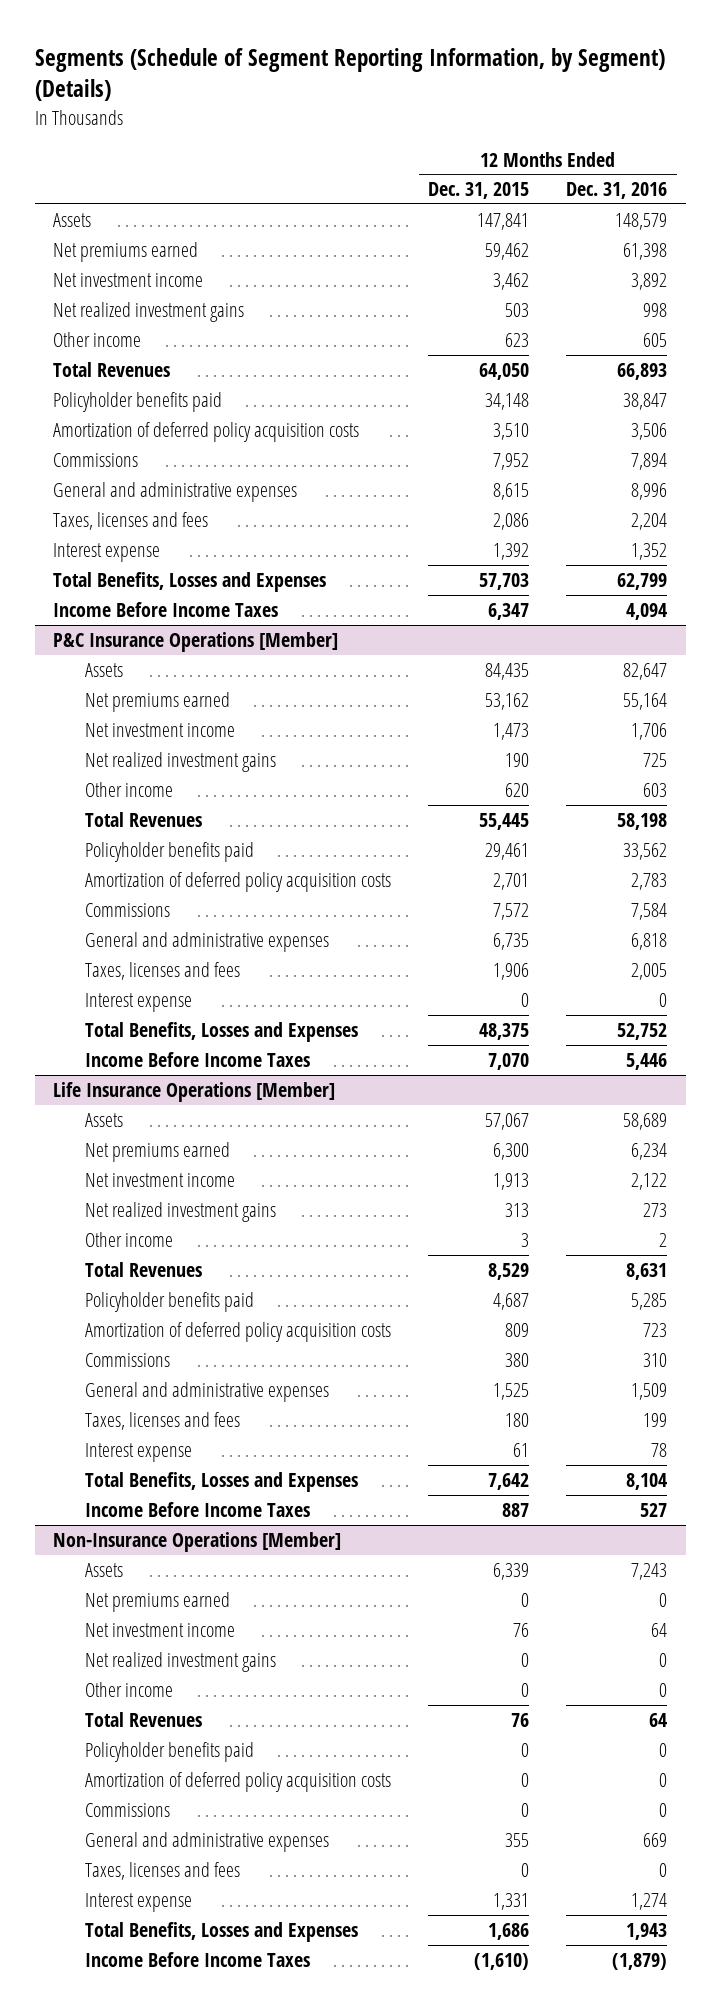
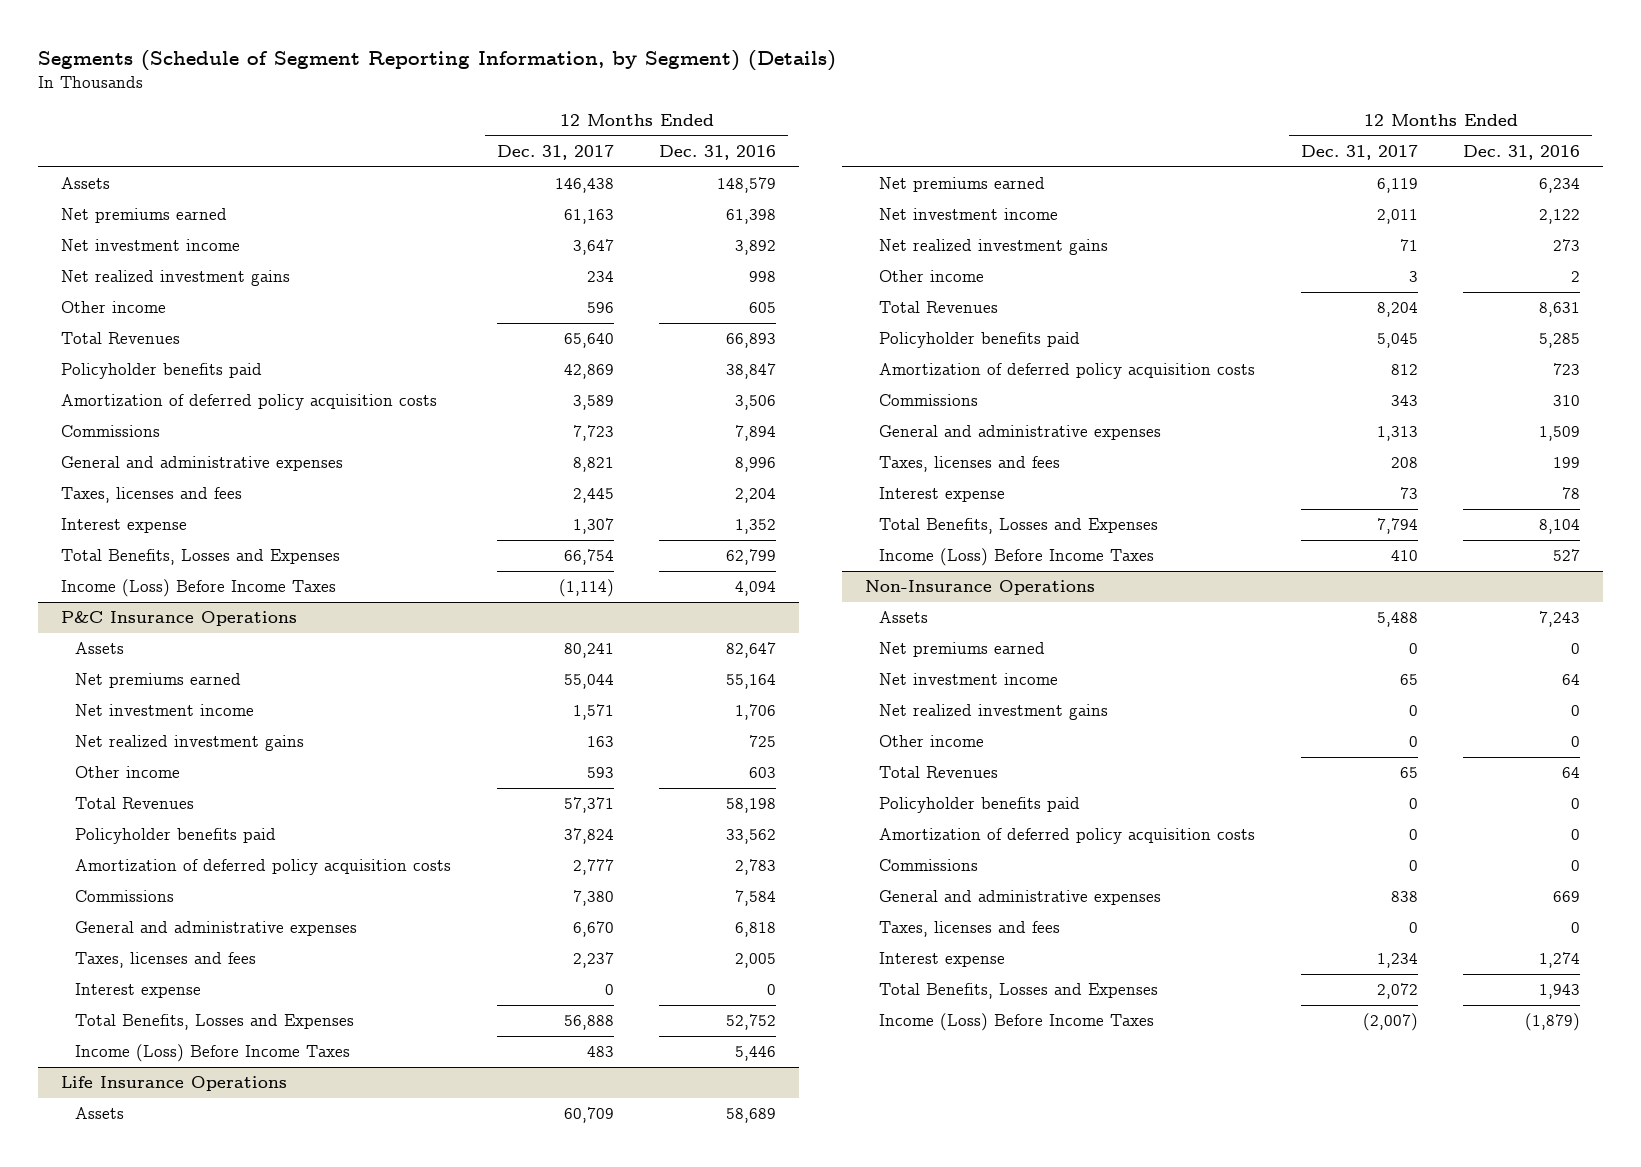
- | 12 Months Ended Dec. 31, 2015 | 12 Months Ended Dec. 31, 2016
+ | 12 Months Ended Dec. 31, 2017 | 12 Months Ended Dec. 31, 2016
- Income Before Income Taxes | 6,347 | 4,094
- P&C Insurance Operations [Member]
+ Income (Loss) Before Income Taxes | (1,114) | 4,094
+ P&C Insurance Operations
- Income Before Income Taxes | 7,070 | 5,446
- Life Insurance Operations [Member]
+ Income (Loss) Before Income Taxes | 483 | 5,446
+ Life Insurance Operations
- Income Before Income Taxes | 887 | 527
- Non-Insurance Operations [Member]
+ Income (Loss) Before Income Taxes | 410 | 527
+ Non-Insurance Operations
- Income Before Income Taxes | (1,610) | (1,879)
+ Income (Loss) Before Income Taxes | (2,007) | (1,879)

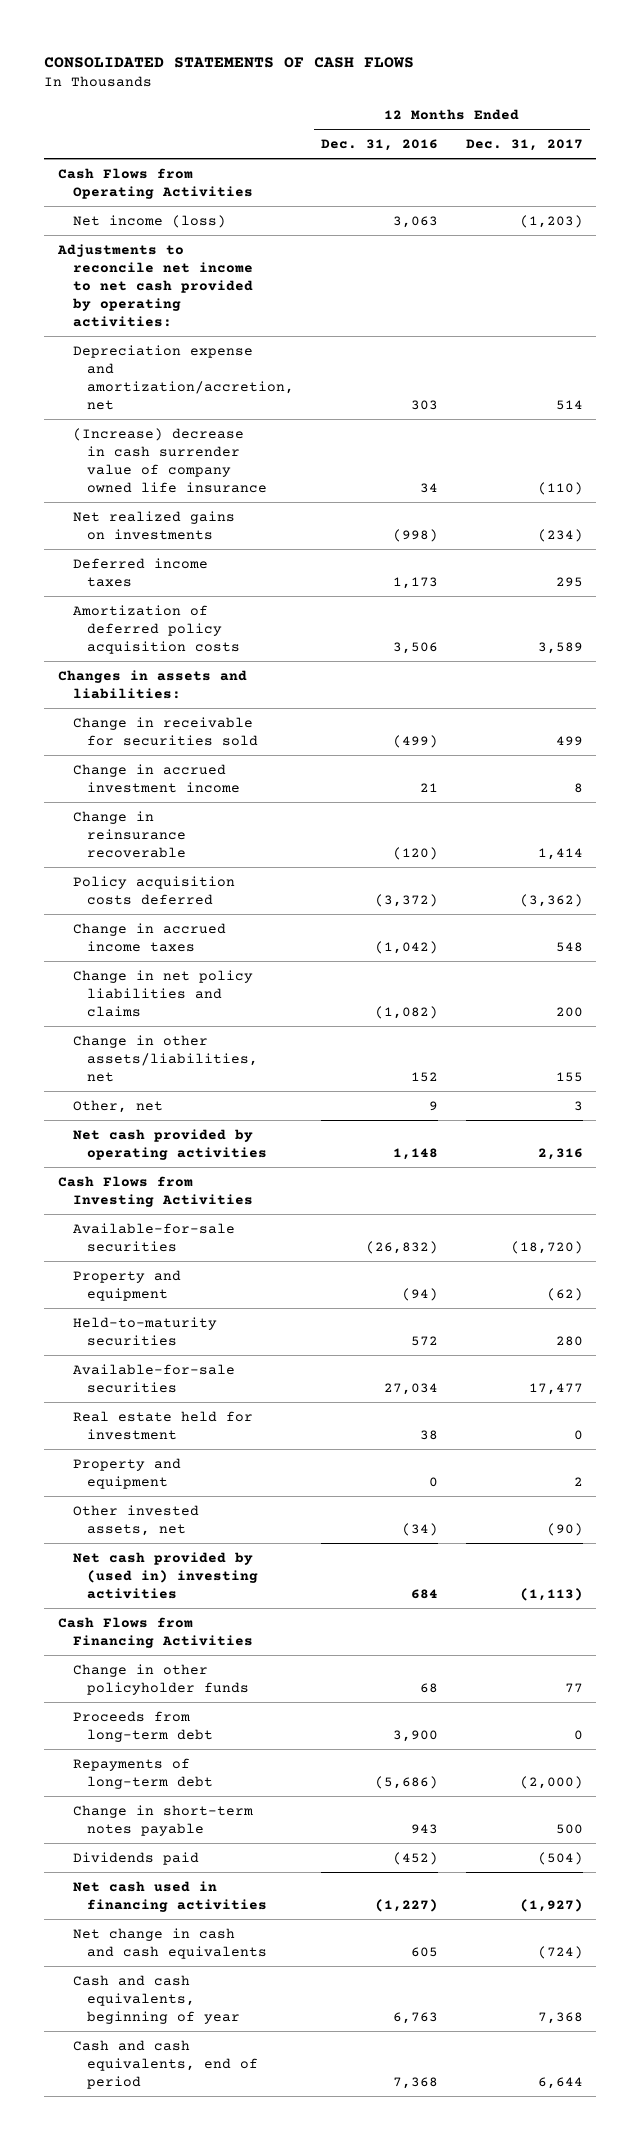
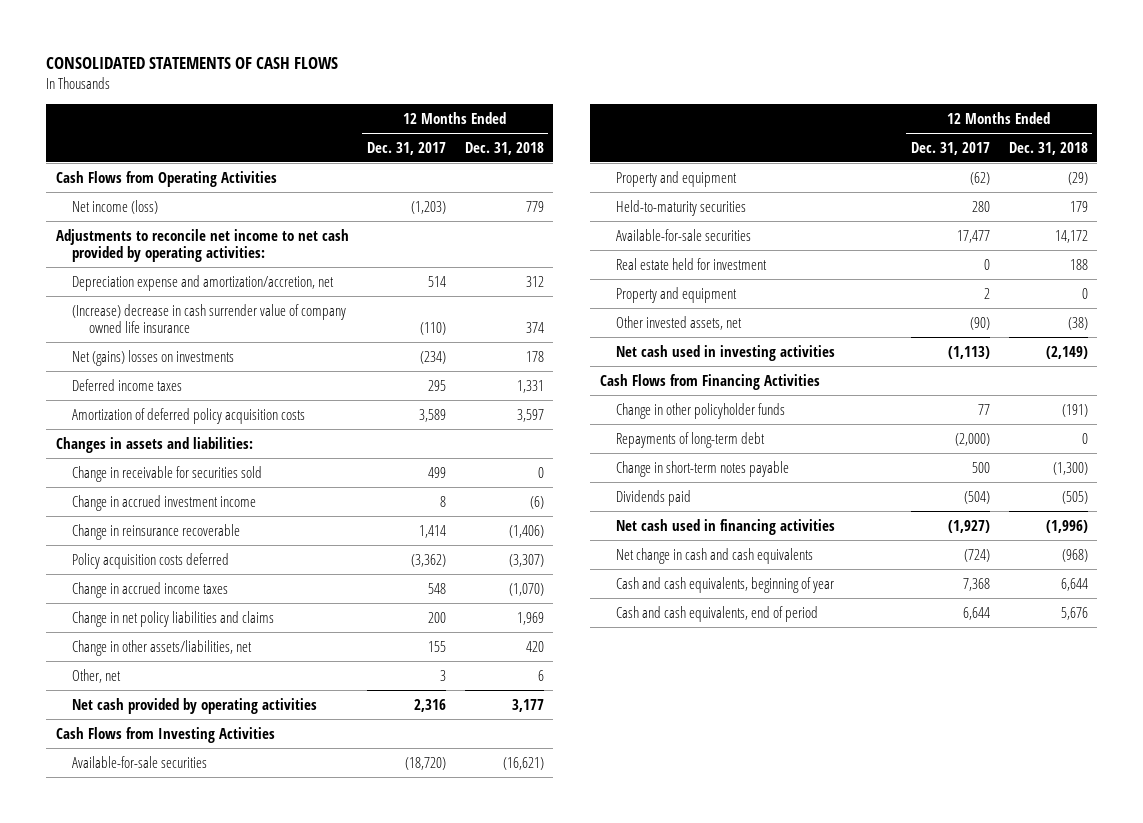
- | 12 Months Ended Dec. 31, 2016 | 12 Months Ended Dec. 31, 2017
+ | 12 Months Ended Dec. 31, 2017 | 12 Months Ended Dec. 31, 2018
- Net realized gains on investments | (998) | (234)
+ Net (gains) losses on investments | (234) | 178
- Net cash provided by (used in) investing activities | 684 | (1,113)
+ Net cash used in investing activities | (1,113) | (2,149)
- Proceeds from long-term debt | 3,900 | 0

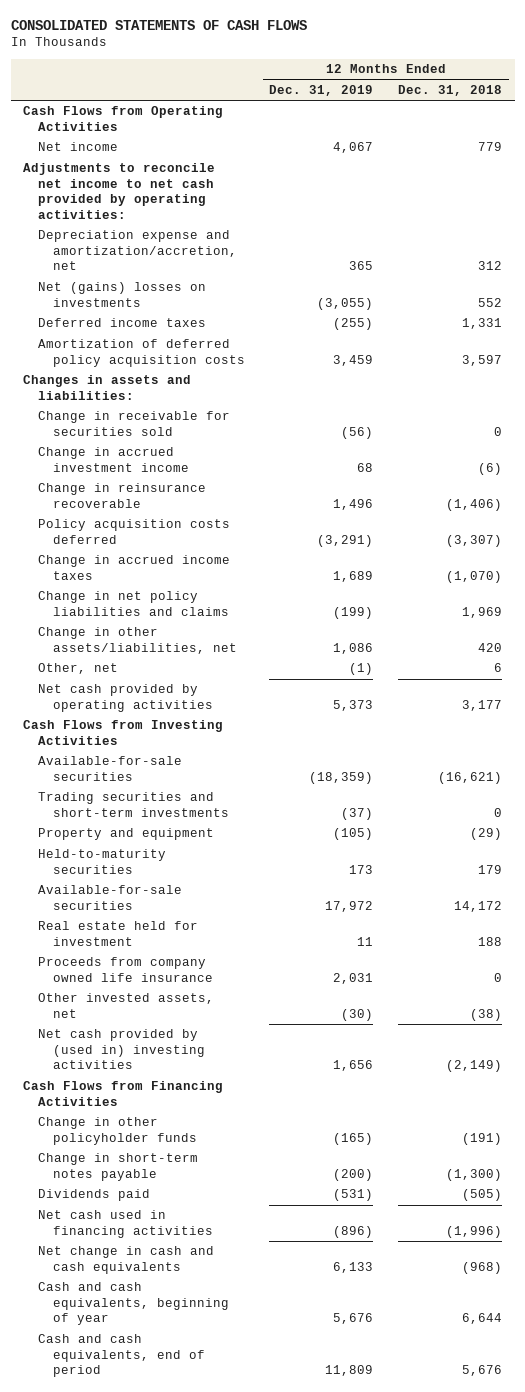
- | 12 Months Ended Dec. 31, 2017 | 12 Months Ended Dec. 31, 2018
+ | 12 Months Ended Dec. 31, 2019 | 12 Months Ended Dec. 31, 2018
- Net income (loss) | (1,203) | 779
+ Net income | 4,067 | 779
- (Increase) decrease in cash surrender value of company owned life insurance | (110) | 374
- Net (gains) losses on investments | (234) | 178
+ Net (gains) losses on investments | (3,055) | 552
+ Trading securities and short-term investments | (37) | 0
- Property and equipment | 2 | 0
+ Proceeds from company owned life insurance | 2,031 | 0
- Net cash used in investing activities | (1,113) | (2,149)
+ Net cash provided by (used in) investing activities | 1,656 | (2,149)
- Repayments of long-term debt | (2,000) | 0

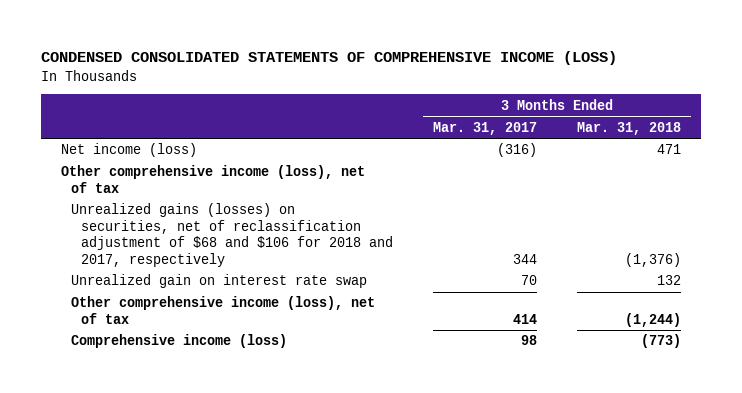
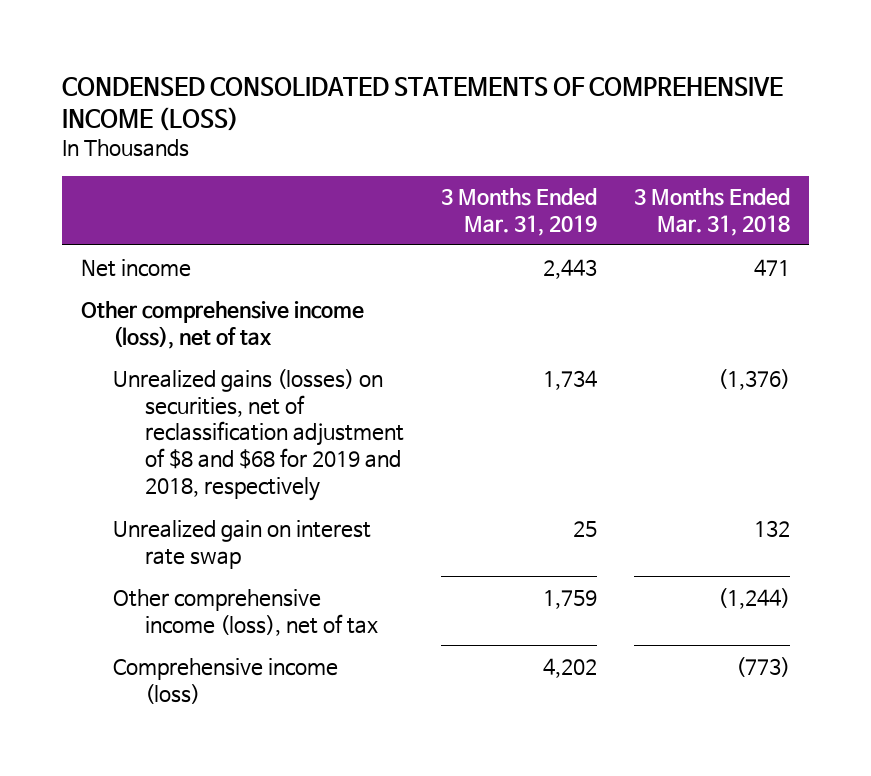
- | 3 Months Ended Mar. 31, 2017 | 3 Months Ended Mar. 31, 2018
+ | 3 Months Ended Mar. 31, 2019 | 3 Months Ended Mar. 31, 2018
- Net income (loss) | (316) | 471
+ Net income | 2,443 | 471
- Unrealized gains (losses) on securities, net of reclassification adjustment of $68 and $106 for 2018 and 2017, respectively | 344 | (1,376)
+ Unrealized gains (losses) on securities, net of reclassification adjustment of $8 and $68 for 2019 and 2018, respectively | 1,734 | (1,376)

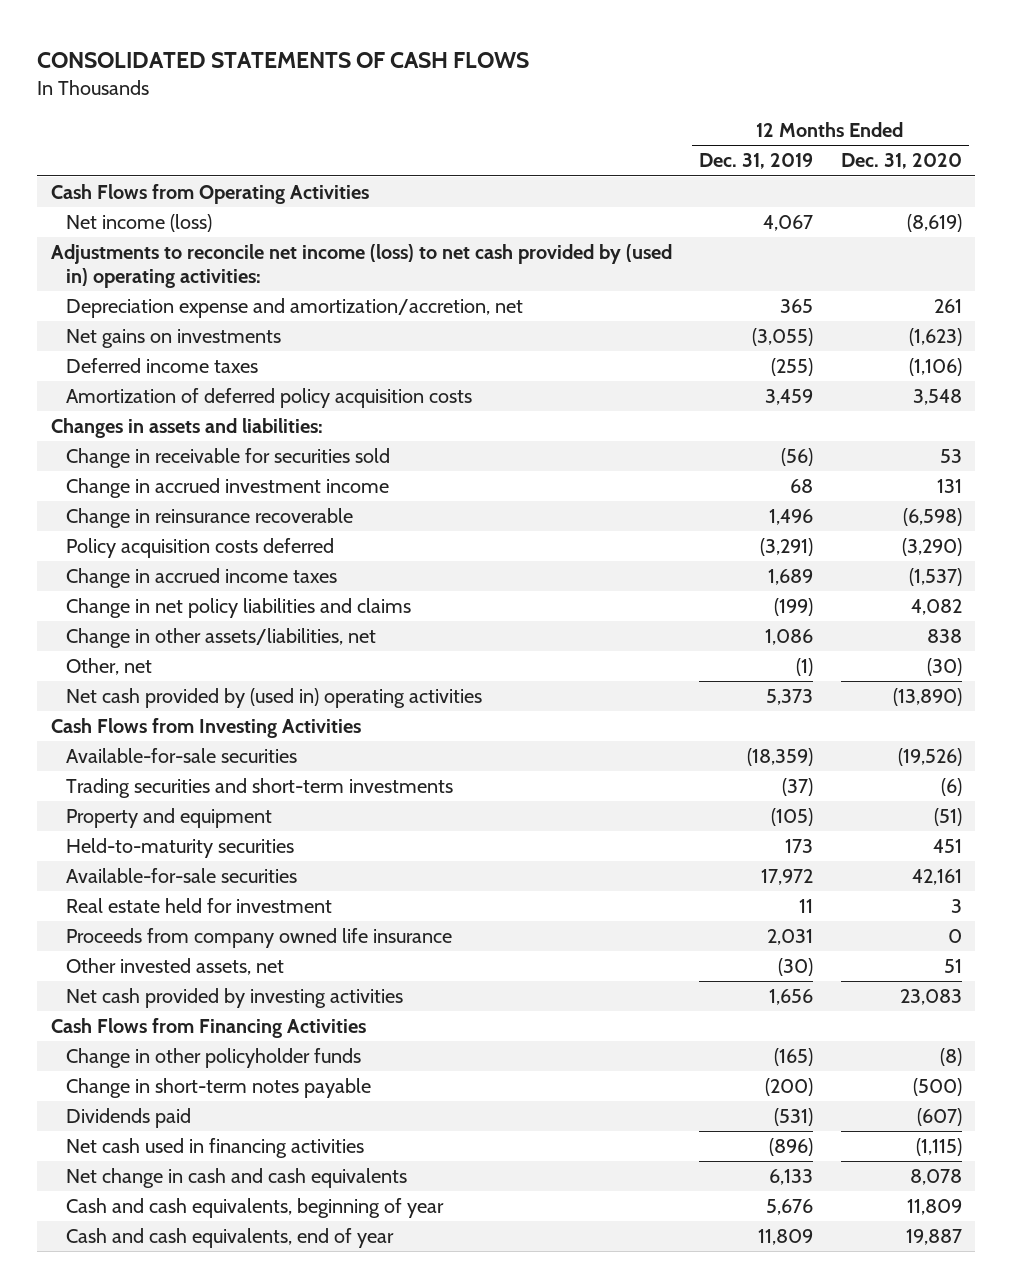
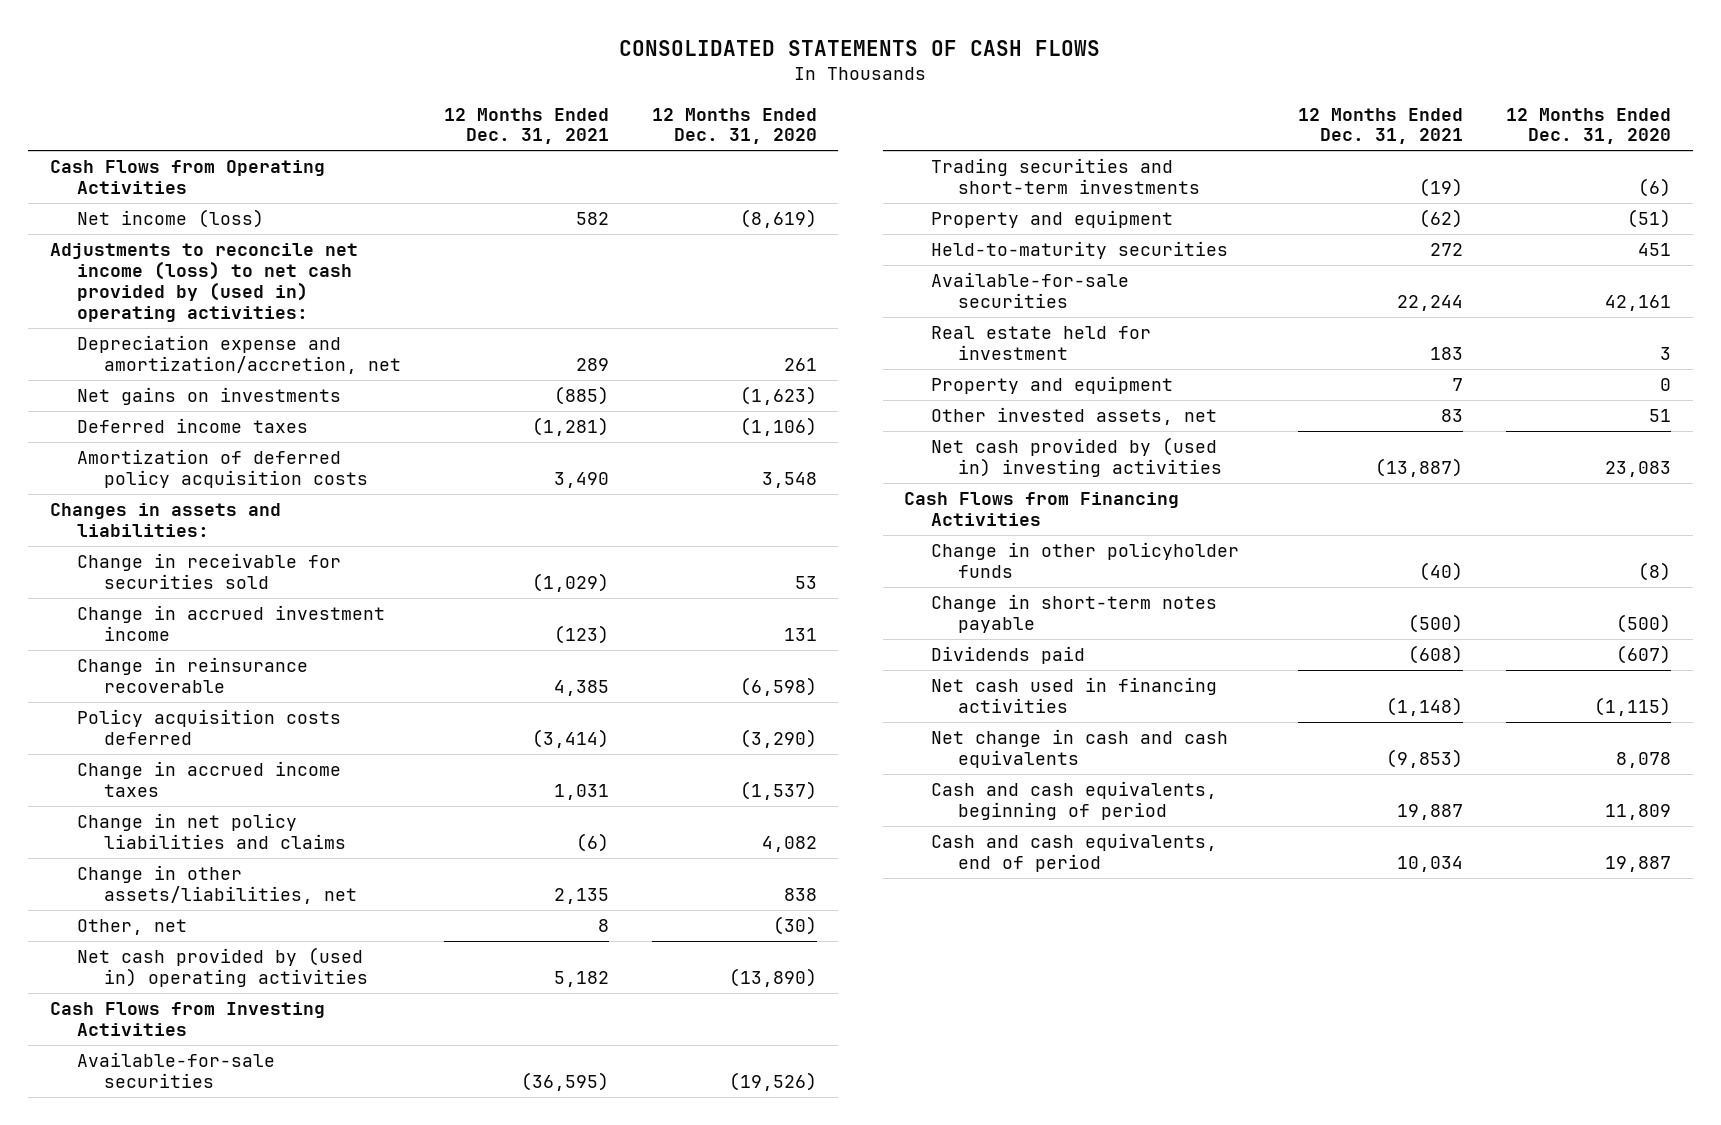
- | 12 Months Ended Dec. 31, 2019 | 12 Months Ended Dec. 31, 2020
+ | 12 Months Ended Dec. 31, 2021 | 12 Months Ended Dec. 31, 2020
- Proceeds from company owned life insurance | 2,031 | 0
+ Property and equipment | 7 | 0
- Net cash provided by investing activities | 1,656 | 23,083
+ Net cash provided by (used in) investing activities | (13,887) | 23,083
- Cash and cash equivalents, beginning of year | 5,676 | 11,809
- Cash and cash equivalents, end of year | 11,809 | 19,887
+ Cash and cash equivalents, beginning of period | 19,887 | 11,809
+ Cash and cash equivalents, end of period | 10,034 | 19,887

